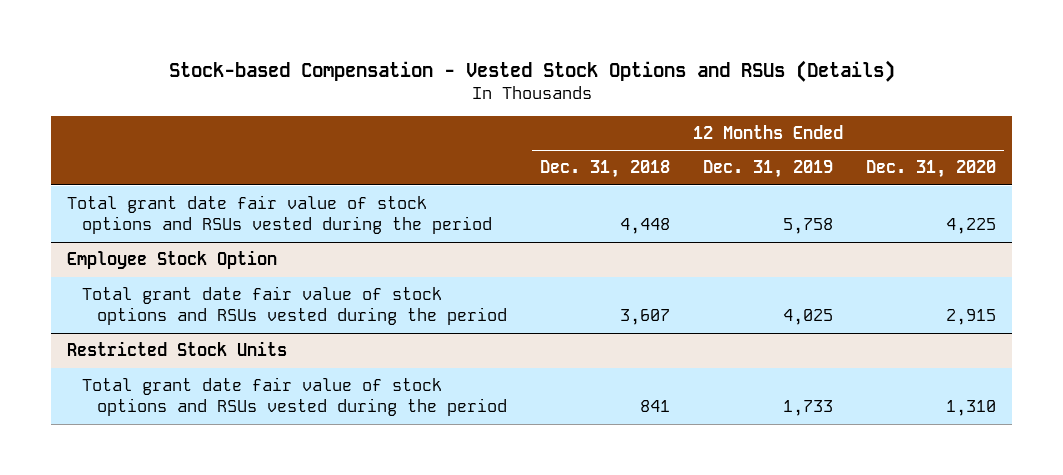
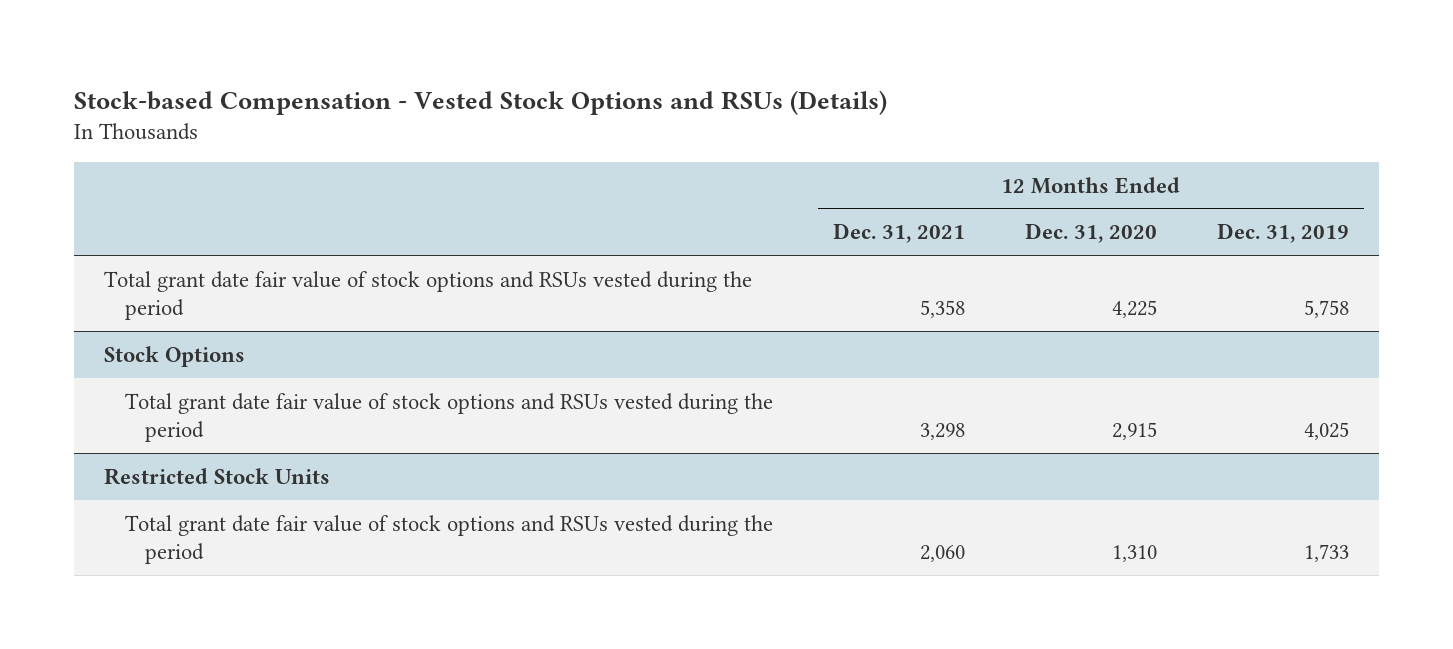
- | 12 Months Ended Dec. 31, 2018 | 12 Months Ended Dec. 31, 2019 | 12 Months Ended Dec. 31, 2020
+ | 12 Months Ended Dec. 31, 2021 | 12 Months Ended Dec. 31, 2020 | 12 Months Ended Dec. 31, 2019
- Employee Stock Option
+ Stock Options

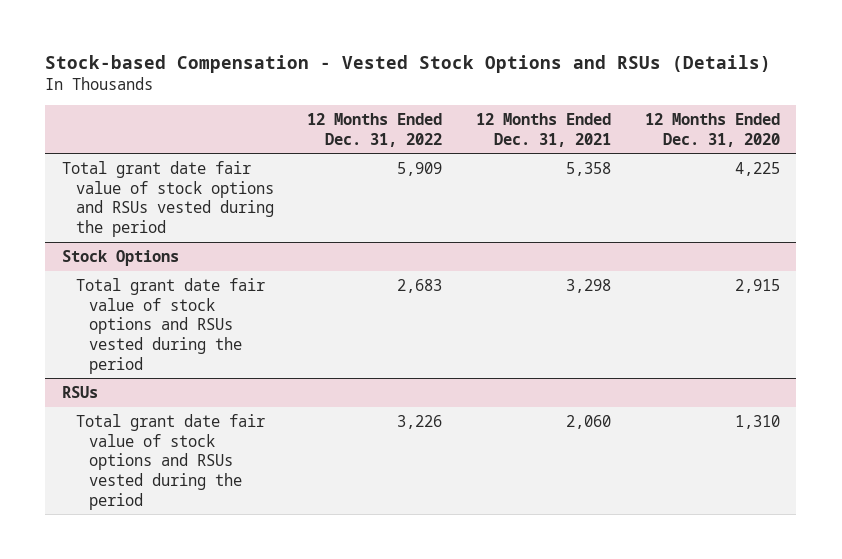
- | 12 Months Ended Dec. 31, 2021 | 12 Months Ended Dec. 31, 2020 | 12 Months Ended Dec. 31, 2019
+ | 12 Months Ended Dec. 31, 2022 | 12 Months Ended Dec. 31, 2021 | 12 Months Ended Dec. 31, 2020
- Restricted Stock Units
+ RSUs

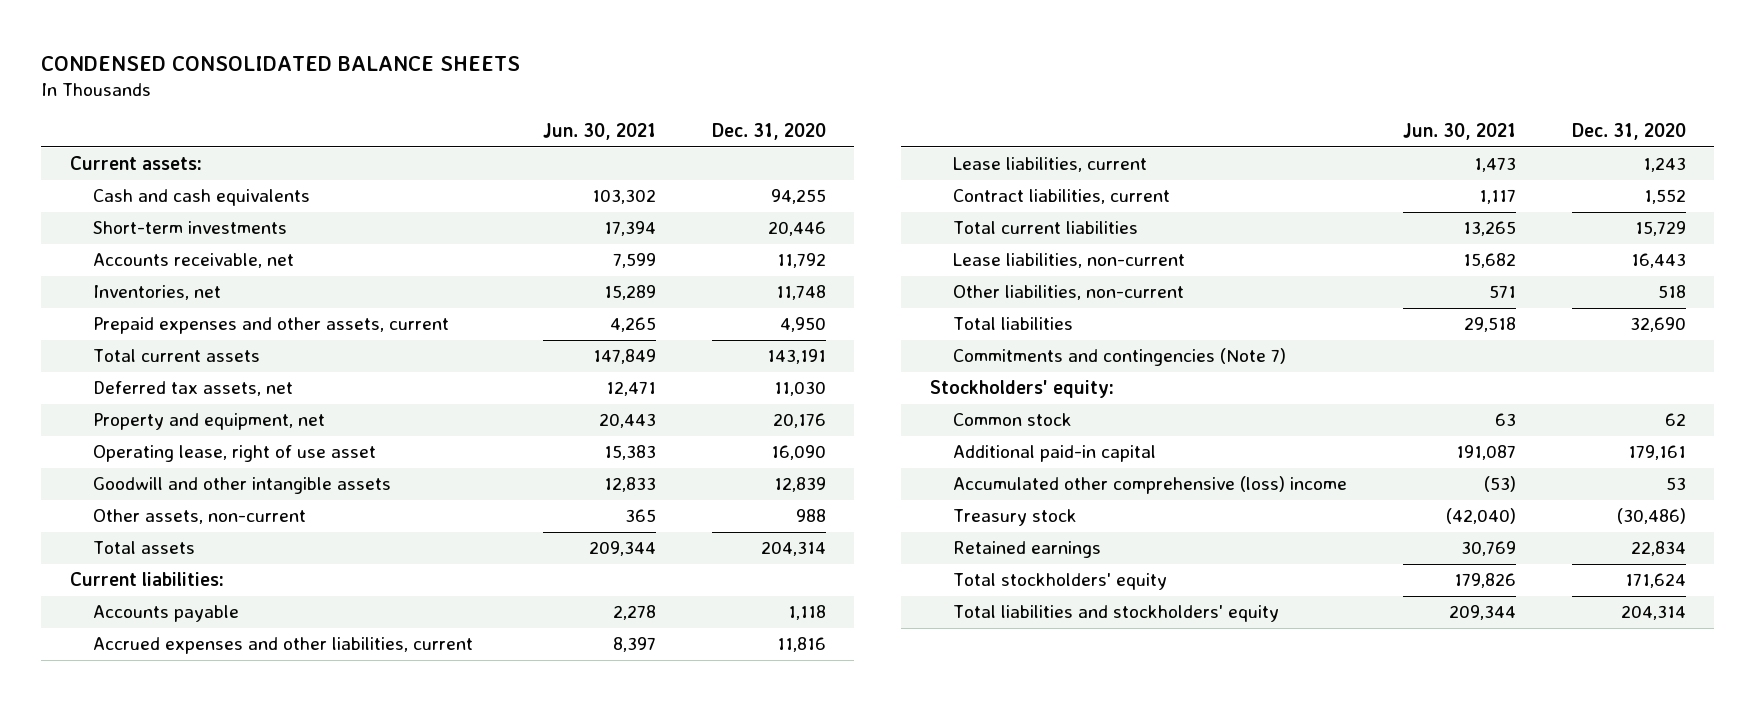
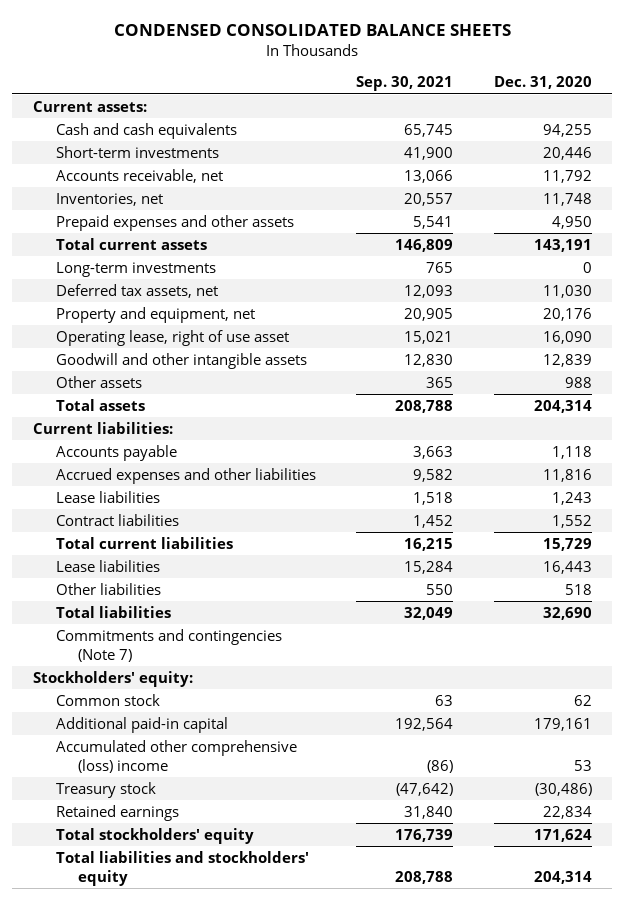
- | Jun. 30, 2021 | Dec. 31, 2020
+ | Sep. 30, 2021 | Dec. 31, 2020
- Prepaid expenses and other assets, current | 4,265 | 4,950
+ Prepaid expenses and other assets | 5,541 | 4,950
+ Long-term investments | 765 | 0
- Other assets, non-current | 365 | 988
+ Other assets | 365 | 988
- Accrued expenses and other liabilities, current | 8,397 | 11,816
- Lease liabilities, current | 1,473 | 1,243
- Contract liabilities, current | 1,117 | 1,552
+ Accrued expenses and other liabilities | 9,582 | 11,816
+ Lease liabilities | 1,518 | 1,243
+ Contract liabilities | 1,452 | 1,552
- Lease liabilities, non-current | 15,682 | 16,443
- Other liabilities, non-current | 571 | 518
+ Lease liabilities | 15,284 | 16,443
+ Other liabilities | 550 | 518

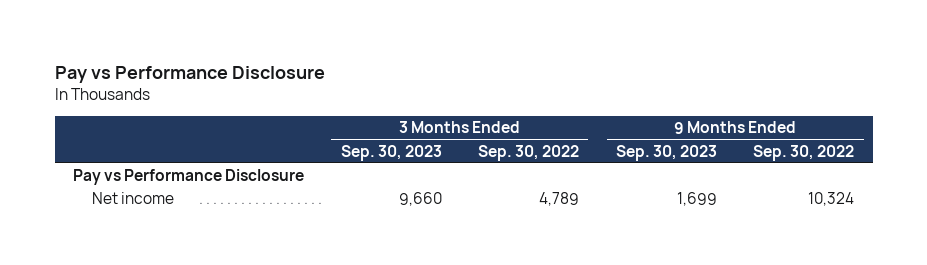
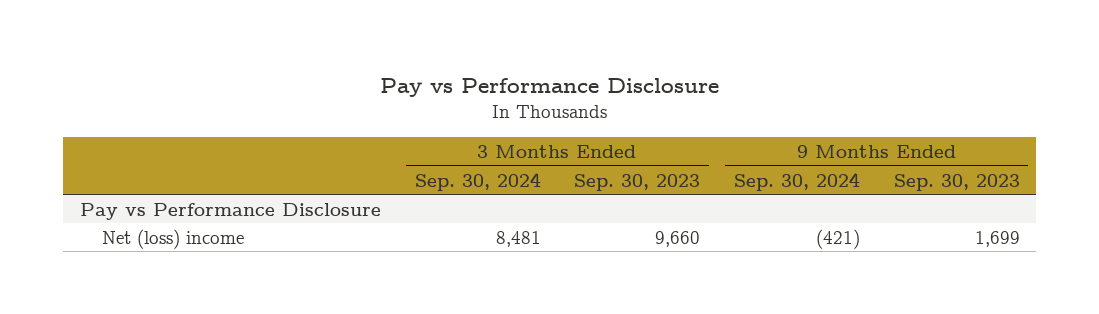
- | 3 Months Ended Sep. 30, 2023 | 3 Months Ended Sep. 30, 2022 | 9 Months Ended Sep. 30, 2023 | 9 Months Ended Sep. 30, 2022
+ | 3 Months Ended Sep. 30, 2024 | 3 Months Ended Sep. 30, 2023 | 9 Months Ended Sep. 30, 2024 | 9 Months Ended Sep. 30, 2023
- Net income | 9,660 | 4,789 | 1,699 | 10,324
+ Net (loss) income | 8,481 | 9,660 | (421) | 1,699

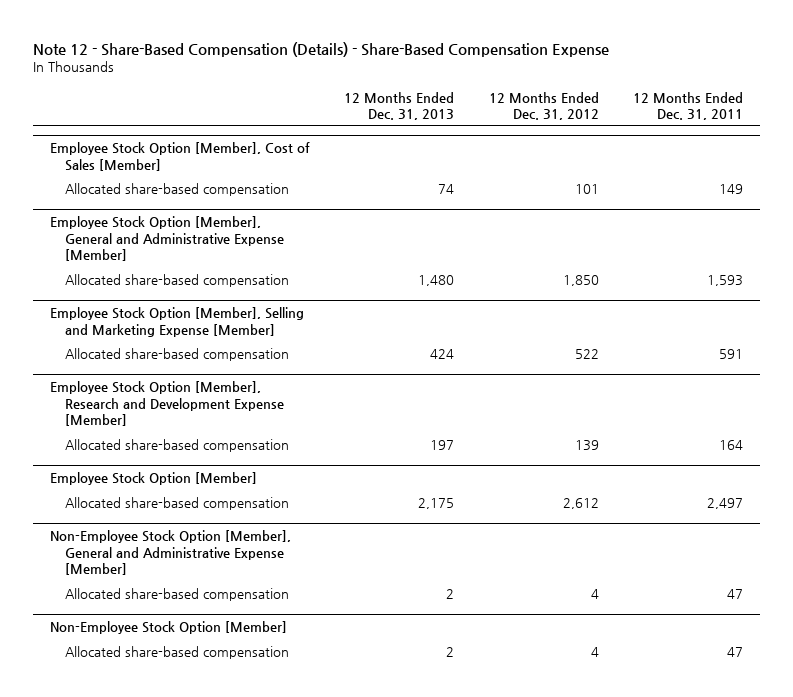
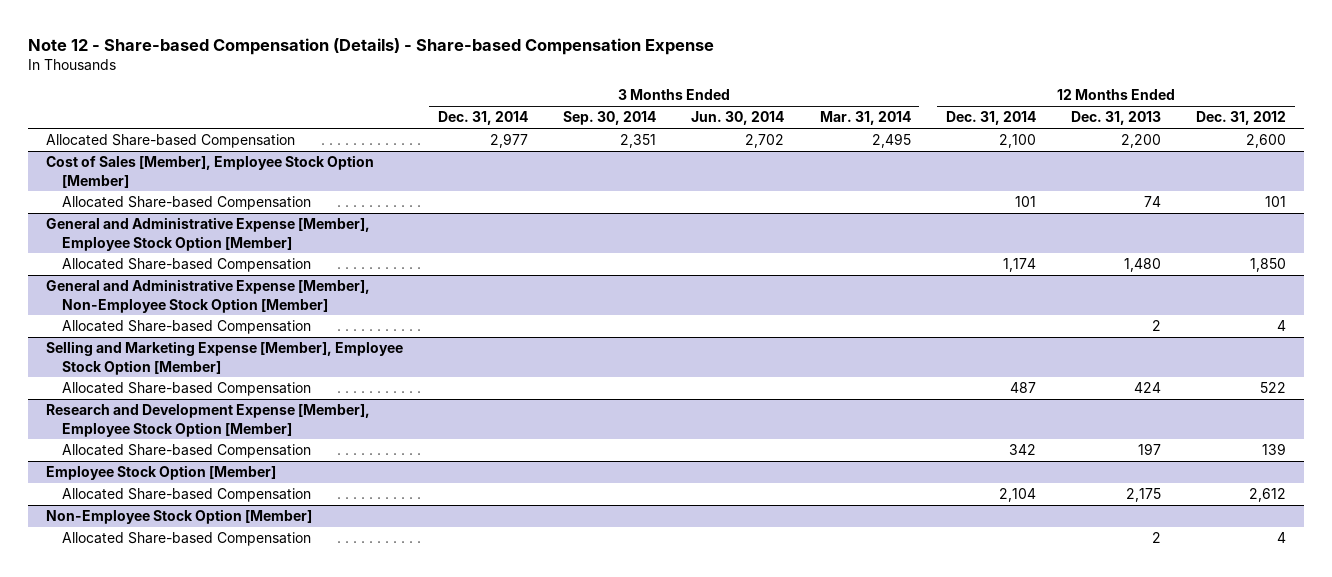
- Note 12 - Share-Based Compensation (Details) - Share-Based Compensation Expense
+ Note 12 - Share-based Compensation (Details) - Share-based Compensation Expense
- | 12 Months Ended Dec. 31, 2013 | 12 Months Ended Dec. 31, 2012 | 12 Months Ended Dec. 31, 2011
+ | 3 Months Ended Dec. 31, 2014 | 3 Months Ended Sep. 30, 2014 | 3 Months Ended Jun. 30, 2014 | 3 Months Ended Mar. 31, 2014 | 12 Months Ended Dec. 31, 2014 | 12 Months Ended Dec. 31, 2013 | 12 Months Ended Dec. 31, 2012
- Employee Stock Option [Member], Cost of Sales [Member]
- Allocated share-based compensation | 74 | 101 | 149
- Employee Stock Option [Member], General and Administrative Expense [Member]
- Allocated share-based compensation | 1,480 | 1,850 | 1,593
- Employee Stock Option [Member], Selling and Marketing Expense [Member]
- Allocated share-based compensation | 424 | 522 | 591
- Employee Stock Option [Member], Research and Development Expense [Member]
- Allocated share-based compensation | 197 | 139 | 164
+ Allocated Share-based Compensation | 2,977 | 2,351 | 2,702 | 2,495 | 2,100 | 2,200 | 2,600
+ Cost of Sales [Member], Employee Stock Option [Member]
+ Allocated Share-based Compensation | | | | | 101 | 74 | 101
+ General and Administrative Expense [Member], Employee Stock Option [Member]
+ Allocated Share-based Compensation | | | | | 1,174 | 1,480 | 1,850
+ General and Administrative Expense [Member], Non-Employee Stock Option [Member]
+ Allocated Share-based Compensation | | | | | | 2 | 4
+ Selling and Marketing Expense [Member], Employee Stock Option [Member]
+ Allocated Share-based Compensation | | | | | 487 | 424 | 522
+ Research and Development Expense [Member], Employee Stock Option [Member]
+ Allocated Share-based Compensation | | | | | 342 | 197 | 139
@ Employee Stock Option [Member]
- Allocated share-based compensation | 2,175 | 2,612 | 2,497
- Non-Employee Stock Option [Member], General and Administrative Expense [Member]
- Allocated share-based compensation | 2 | 4 | 47
@ Employee Stock Option [Member]
+ Allocated Share-based Compensation | | | | | 2,104 | 2,175 | 2,612
@ Non-Employee Stock Option [Member]
- Allocated share-based compensation | 2 | 4 | 47
+ Allocated Share-based Compensation | | | | | | 2 | 4

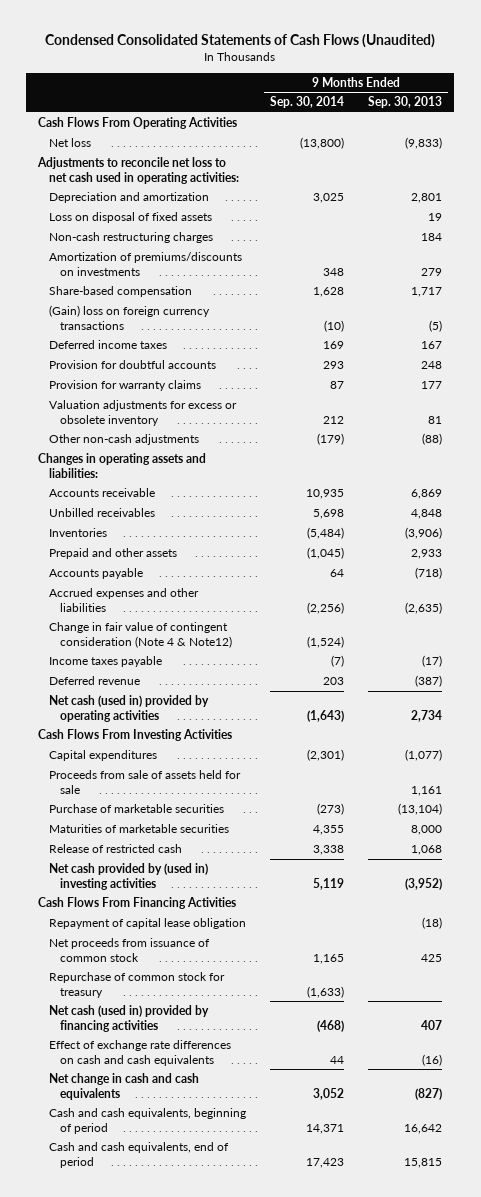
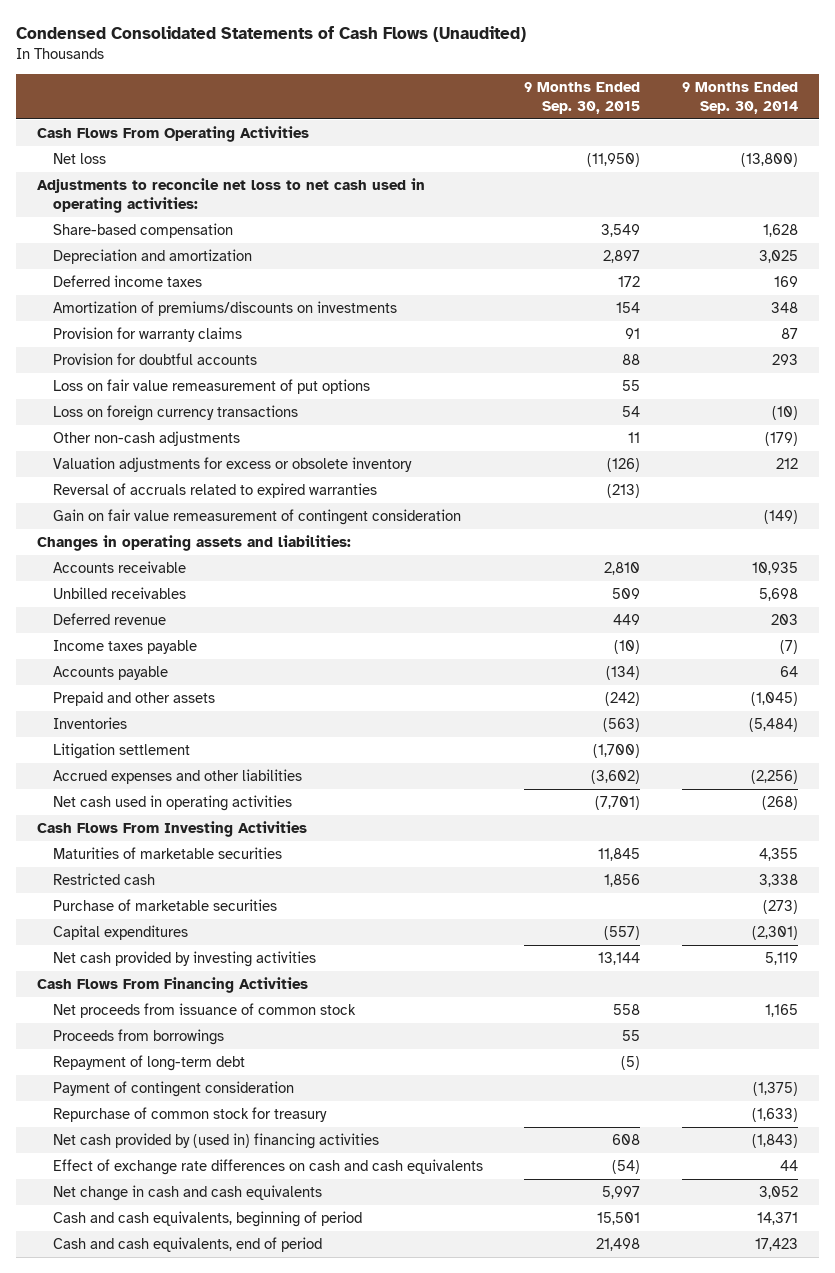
- | 9 Months Ended Sep. 30, 2014 | 9 Months Ended Sep. 30, 2013
+ | 9 Months Ended Sep. 30, 2015 | 9 Months Ended Sep. 30, 2014
- Loss on disposal of fixed assets | | 19
- Non-cash restructuring charges | | 184
- (Gain) loss on foreign currency transactions | (10) | (5)
moved down: Depreciation and amortization | 2,897 | 3,025
moved down: Amortization of premiums/discounts on investments | 154 | 348
moved down: Provision for doubtful accounts | 88 | 293
+ Loss on fair value remeasurement of put options | 55 |
+ Loss on foreign currency transactions | 54 | (10)
moved down: Valuation adjustments for excess or obsolete inventory | (126) | 212
+ Reversal of accruals related to expired warranties | (213) |
+ Gain on fair value remeasurement of contingent consideration | | (149)
moved up: Deferred revenue | 449 | 203
moved up: Income taxes payable | (10) | (7)
moved down: Prepaid and other assets | (242) | (1,045)
moved down: Inventories | (563) | (5,484)
+ Litigation settlement | (1,700) |
- Change in fair value of contingent consideration (Note 4 & Note12) | (1,524) |
- Net cash (used in) provided by operating activities | (1,643) | 2,734
+ Net cash used in operating activities | (7,701) | (268)
- Proceeds from sale of assets held for sale | | 1,161
- Release of restricted cash | 3,338 | 1,068
- Net cash provided by (used in) investing activities | 5,119 | (3,952)
+ Restricted cash | 1,856 | 3,338
moved down: Purchase of marketable securities | | (273)
moved down: Capital expenditures | (557) | (2,301)
+ Net cash provided by investing activities | 13,144 | 5,119
- Repayment of capital lease obligation | | (18)
+ Proceeds from borrowings | 55 |
+ Repayment of long-term debt | (5) |
+ Payment of contingent consideration | | (1,375)
- Net cash (used in) provided by financing activities | (468) | 407
+ Net cash provided by (used in) financing activities | 608 | (1,843)

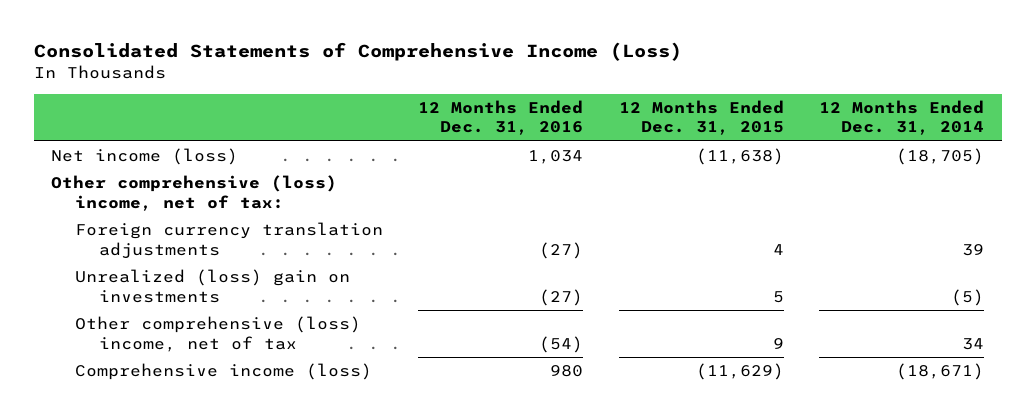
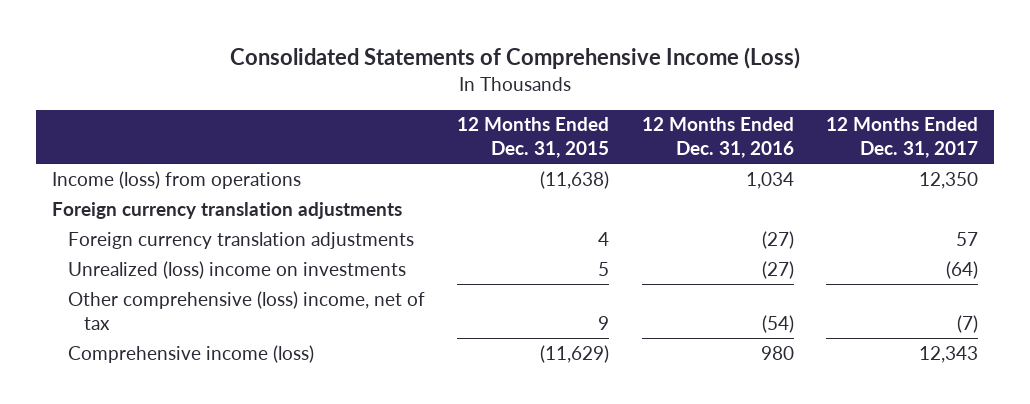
- | 12 Months Ended Dec. 31, 2016 | 12 Months Ended Dec. 31, 2015 | 12 Months Ended Dec. 31, 2014
+ | 12 Months Ended Dec. 31, 2015 | 12 Months Ended Dec. 31, 2016 | 12 Months Ended Dec. 31, 2017
- Net income (loss) | 1,034 | (11,638) | (18,705)
- Other comprehensive (loss) income, net of tax:
+ Income (loss) from operations | (11,638) | 1,034 | 12,350
+ Foreign currency translation adjustments
- Unrealized (loss) gain on investments | (27) | 5 | (5)
+ Unrealized (loss) income on investments | 5 | (27) | (64)

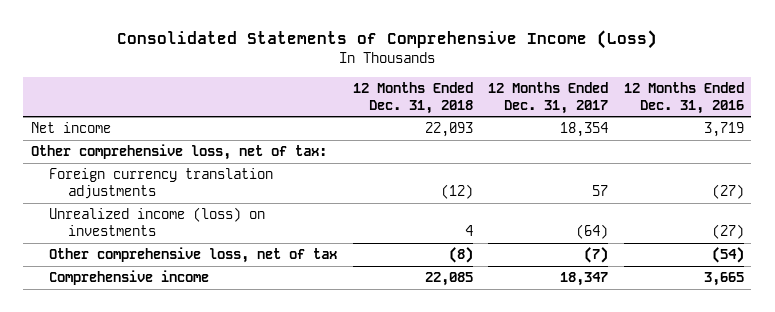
- | 12 Months Ended Dec. 31, 2015 | 12 Months Ended Dec. 31, 2016 | 12 Months Ended Dec. 31, 2017
+ | 12 Months Ended Dec. 31, 2018 | 12 Months Ended Dec. 31, 2017 | 12 Months Ended Dec. 31, 2016
- Income (loss) from operations | (11,638) | 1,034 | 12,350
- Foreign currency translation adjustments
+ Net income | 22,093 | 18,354 | 3,719
+ Other comprehensive loss, net of tax:
- Unrealized (loss) income on investments | 5 | (27) | (64)
- Other comprehensive (loss) income, net of tax | 9 | (54) | (7)
- Comprehensive income (loss) | (11,629) | 980 | 12,343
+ Unrealized income (loss) on investments | 4 | (64) | (27)
+ Other comprehensive loss, net of tax | (8) | (7) | (54)
+ Comprehensive income | 22,085 | 18,347 | 3,665

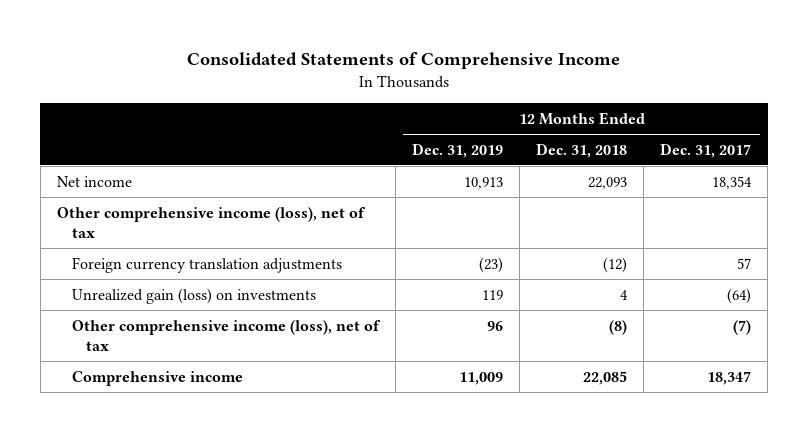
- Consolidated Statements of Comprehensive Income (Loss)
+ Consolidated Statements of Comprehensive Income
- | 12 Months Ended Dec. 31, 2018 | 12 Months Ended Dec. 31, 2017 | 12 Months Ended Dec. 31, 2016
+ | 12 Months Ended Dec. 31, 2019 | 12 Months Ended Dec. 31, 2018 | 12 Months Ended Dec. 31, 2017
- Other comprehensive loss, net of tax:
+ Other comprehensive income (loss), net of tax
- Unrealized income (loss) on investments | 4 | (64) | (27)
- Other comprehensive loss, net of tax | (8) | (7) | (54)
+ Unrealized gain (loss) on investments | 119 | 4 | (64)
+ Other comprehensive income (loss), net of tax | 96 | (8) | (7)

